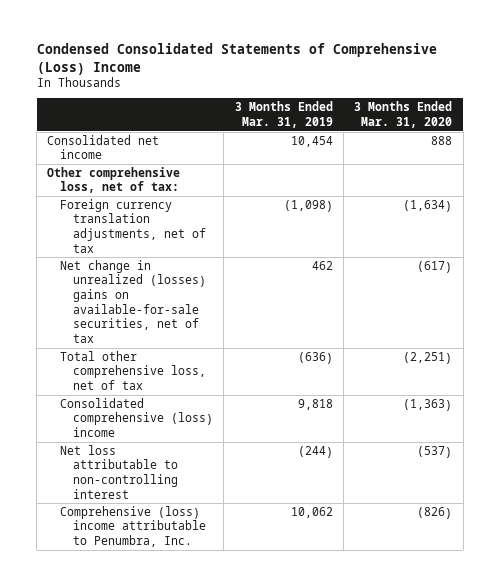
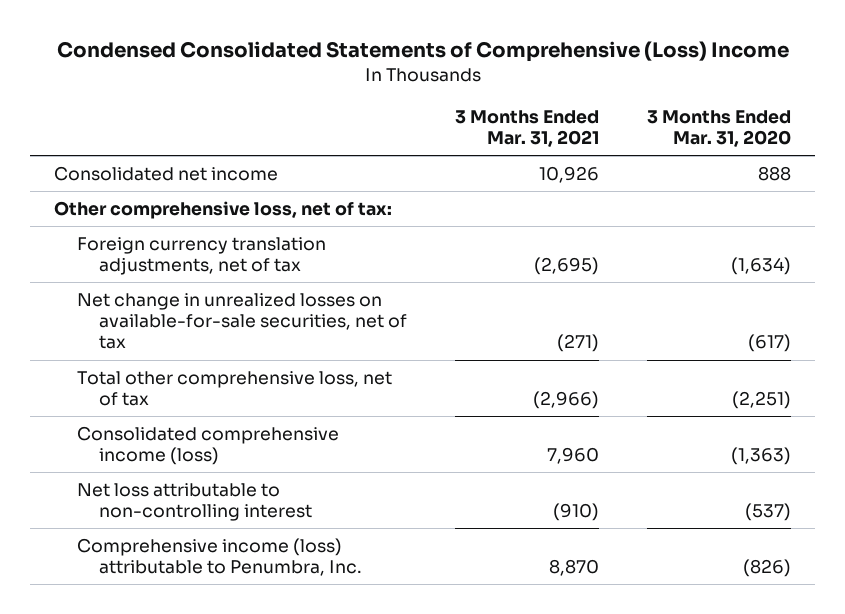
- | 3 Months Ended Mar. 31, 2019 | 3 Months Ended Mar. 31, 2020
+ | 3 Months Ended Mar. 31, 2021 | 3 Months Ended Mar. 31, 2020
- Net change in unrealized (losses) gains on available-for-sale securities, net of tax | 462 | (617)
+ Net change in unrealized losses on available-for-sale securities, net of tax | (271) | (617)
- Consolidated comprehensive (loss) income | 9,818 | (1,363)
+ Consolidated comprehensive income (loss) | 7,960 | (1,363)
- Comprehensive (loss) income attributable to Penumbra, Inc. | 10,062 | (826)
+ Comprehensive income (loss) attributable to Penumbra, Inc. | 8,870 | (826)

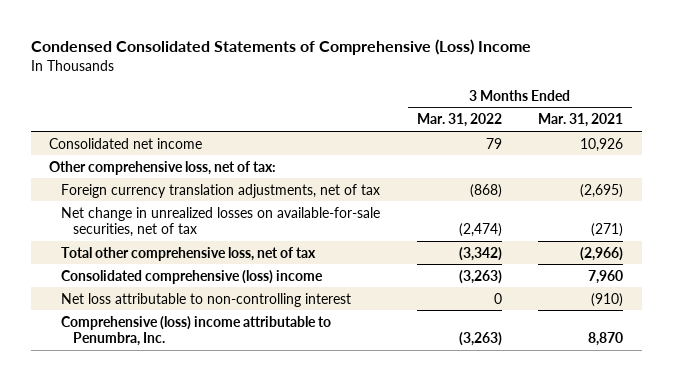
- | 3 Months Ended Mar. 31, 2021 | 3 Months Ended Mar. 31, 2020
+ | 3 Months Ended Mar. 31, 2022 | 3 Months Ended Mar. 31, 2021
- Consolidated comprehensive income (loss) | 7,960 | (1,363)
+ Consolidated comprehensive (loss) income | (3,263) | 7,960
- Comprehensive income (loss) attributable to Penumbra, Inc. | 8,870 | (826)
+ Comprehensive (loss) income attributable to Penumbra, Inc. | (3,263) | 8,870

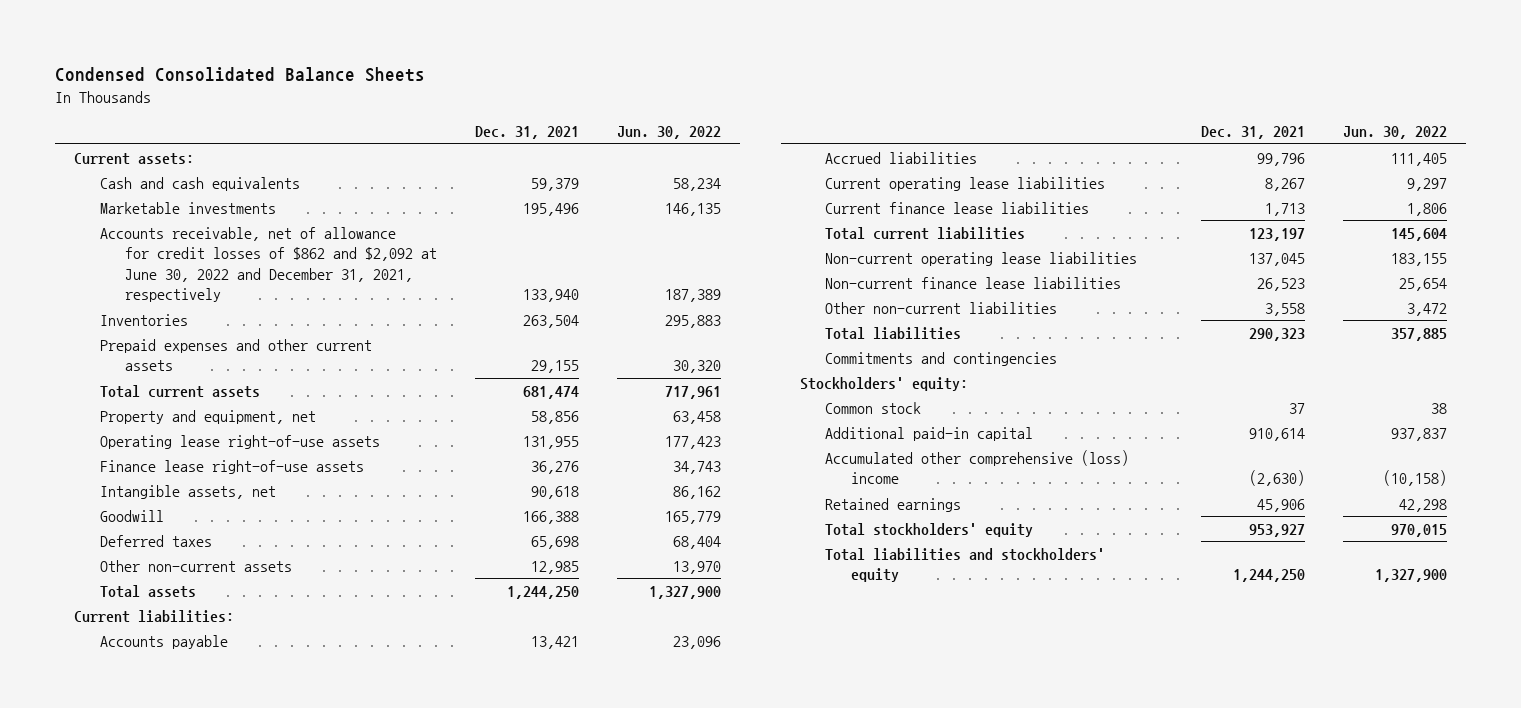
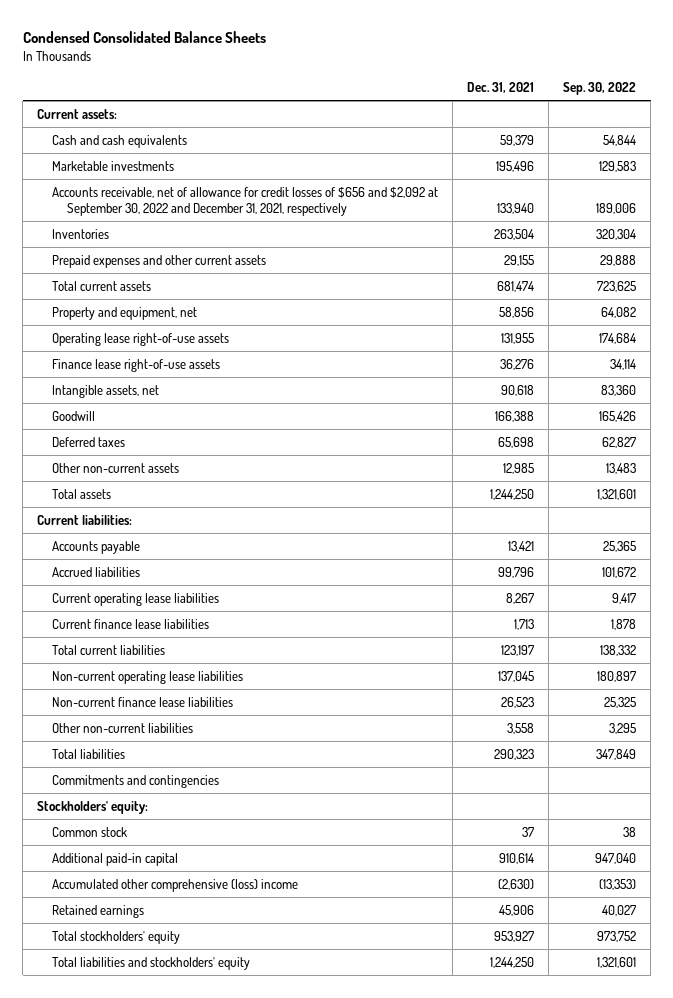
- | Dec. 31, 2021 | Jun. 30, 2022
+ | Dec. 31, 2021 | Sep. 30, 2022
- Accounts receivable, net of allowance for credit losses of $862 and $2,092 at June 30, 2022 and December 31, 2021, respectively | 133,940 | 187,389
+ Accounts receivable, net of allowance for credit losses of $656 and $2,092 at September 30, 2022 and December 31, 2021, respectively | 133,940 | 189,006

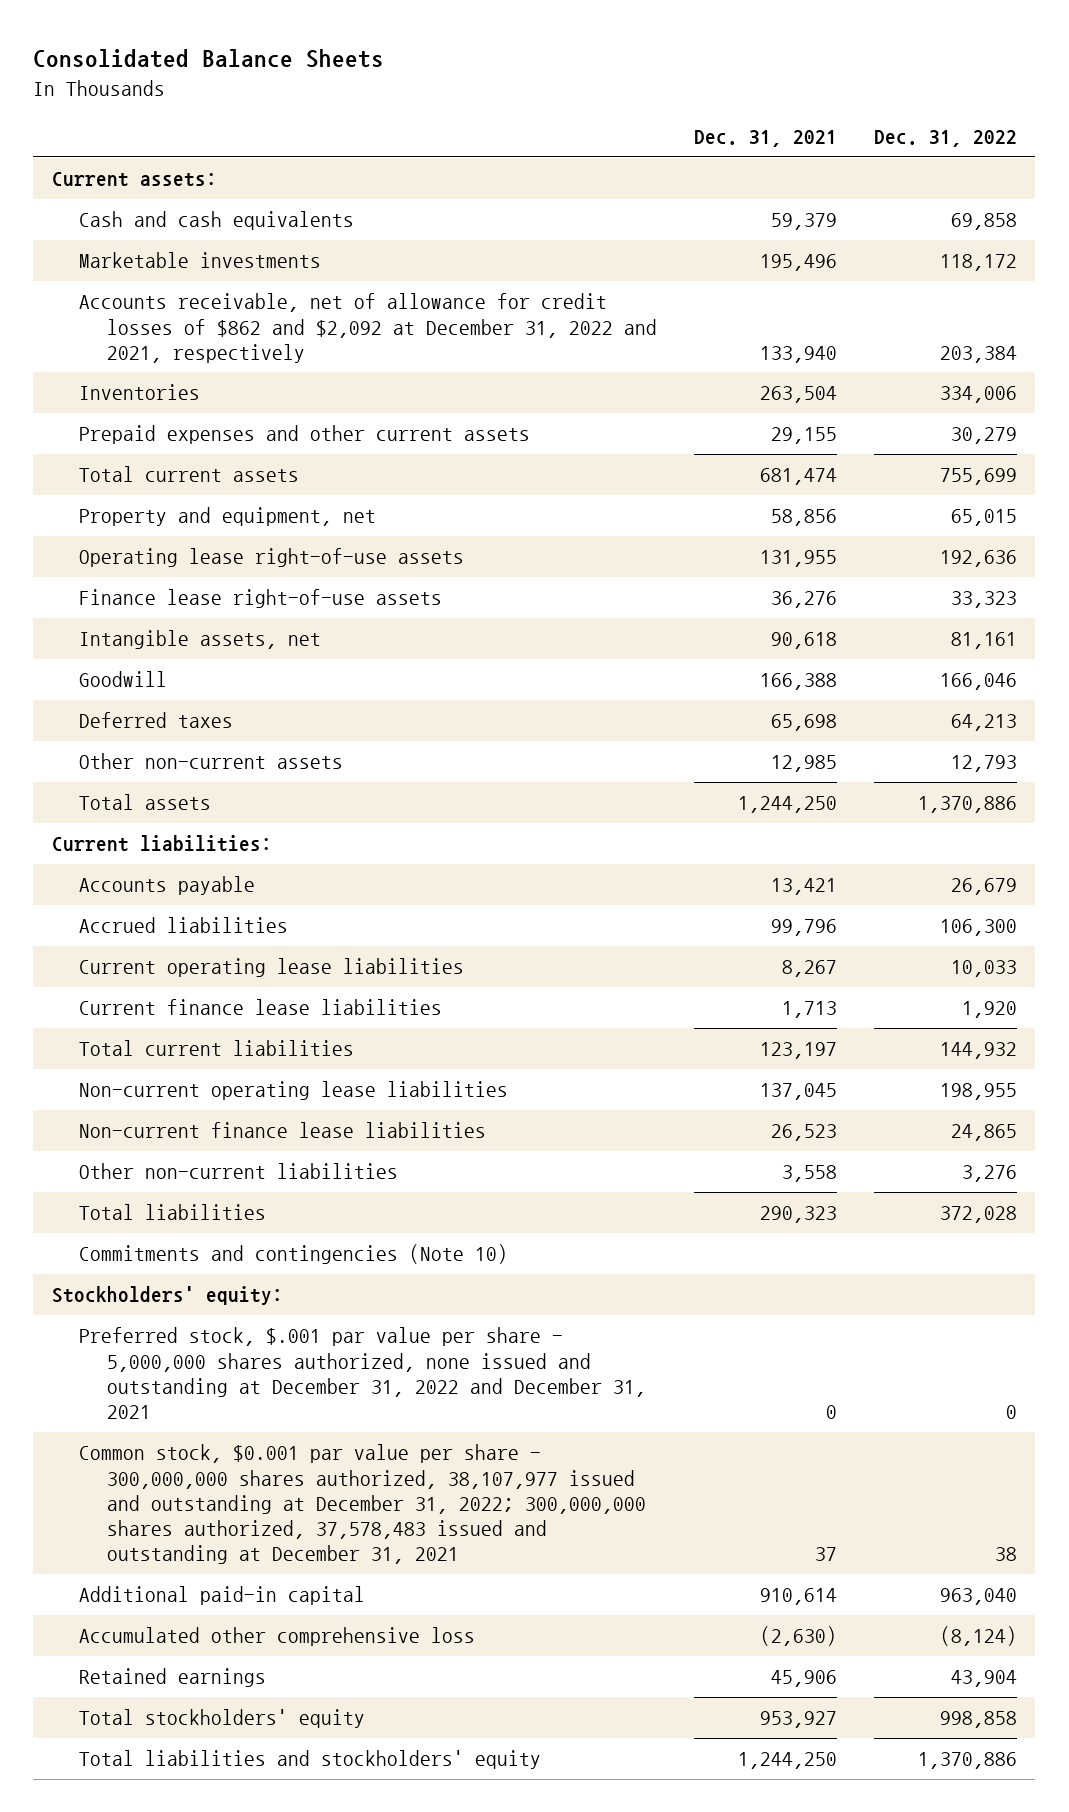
- Condensed Consolidated Balance Sheets
+ Consolidated Balance Sheets
- | Dec. 31, 2021 | Sep. 30, 2022
+ | Dec. 31, 2021 | Dec. 31, 2022
- Accounts receivable, net of allowance for credit losses of $656 and $2,092 at September 30, 2022 and December 31, 2021, respectively | 133,940 | 189,006
+ Accounts receivable, net of allowance for credit losses of $862 and $2,092 at December 31, 2022 and 2021, respectively | 133,940 | 203,384
- Commitments and contingencies
+ Commitments and contingencies (Note 10)
- Common stock | 37 | 38
+ Preferred stock, $.001 par value per share - 5,000,000 shares authorized, none issued and outstanding at December 31, 2022 and December 31, 2021 | 0 | 0
+ Common stock, $0.001 par value per share - 300,000,000 shares authorized, 38,107,977 issued and outstanding at December 31, 2022; 300,000,000 shares authorized, 37,578,483 issued and outstanding at December 31, 2021 | 37 | 38
- Accumulated other comprehensive (loss) income | (2,630) | (13,353)
+ Accumulated other comprehensive loss | (2,630) | (8,124)

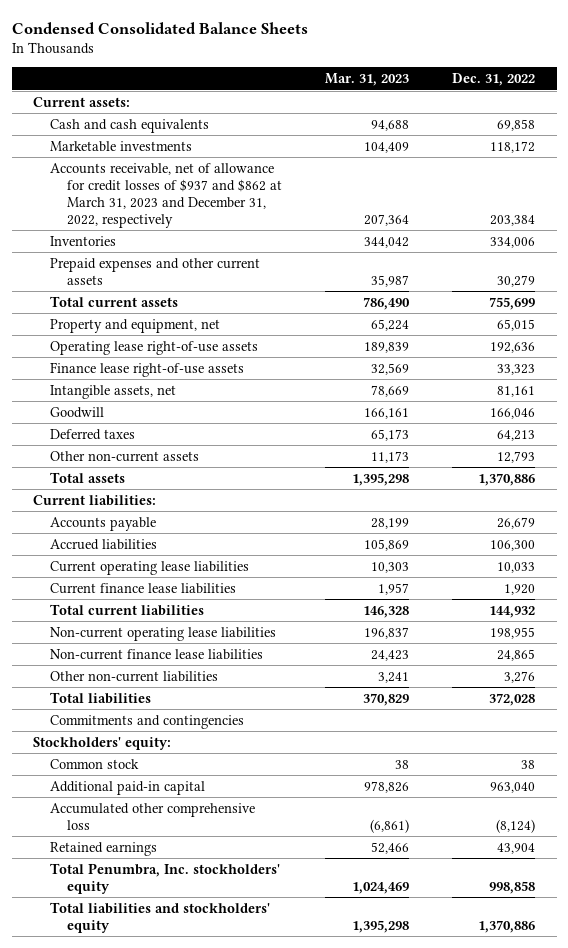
- Consolidated Balance Sheets
+ Condensed Consolidated Balance Sheets
- | Dec. 31, 2021 | Dec. 31, 2022
+ | Mar. 31, 2023 | Dec. 31, 2022
- Accounts receivable, net of allowance for credit losses of $862 and $2,092 at December 31, 2022 and 2021, respectively | 133,940 | 203,384
+ Accounts receivable, net of allowance for credit losses of $937 and $862 at March 31, 2023 and December 31, 2022, respectively | 207,364 | 203,384
- Commitments and contingencies (Note 10)
+ Commitments and contingencies
- Preferred stock, $.001 par value per share - 5,000,000 shares authorized, none issued and outstanding at December 31, 2022 and December 31, 2021 | 0 | 0
- Common stock, $0.001 par value per share - 300,000,000 shares authorized, 38,107,977 issued and outstanding at December 31, 2022; 300,000,000 shares authorized, 37,578,483 issued and outstanding at December 31, 2021 | 37 | 38
+ Common stock | 38 | 38
- Total stockholders' equity | 953,927 | 998,858
+ Total Penumbra, Inc. stockholders' equity | 1,024,469 | 998,858

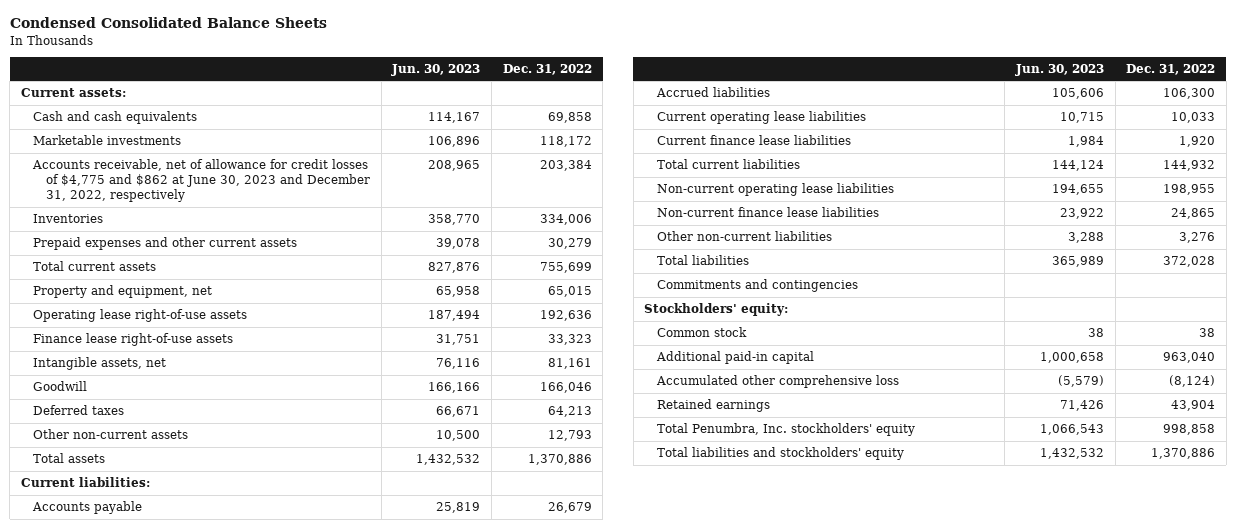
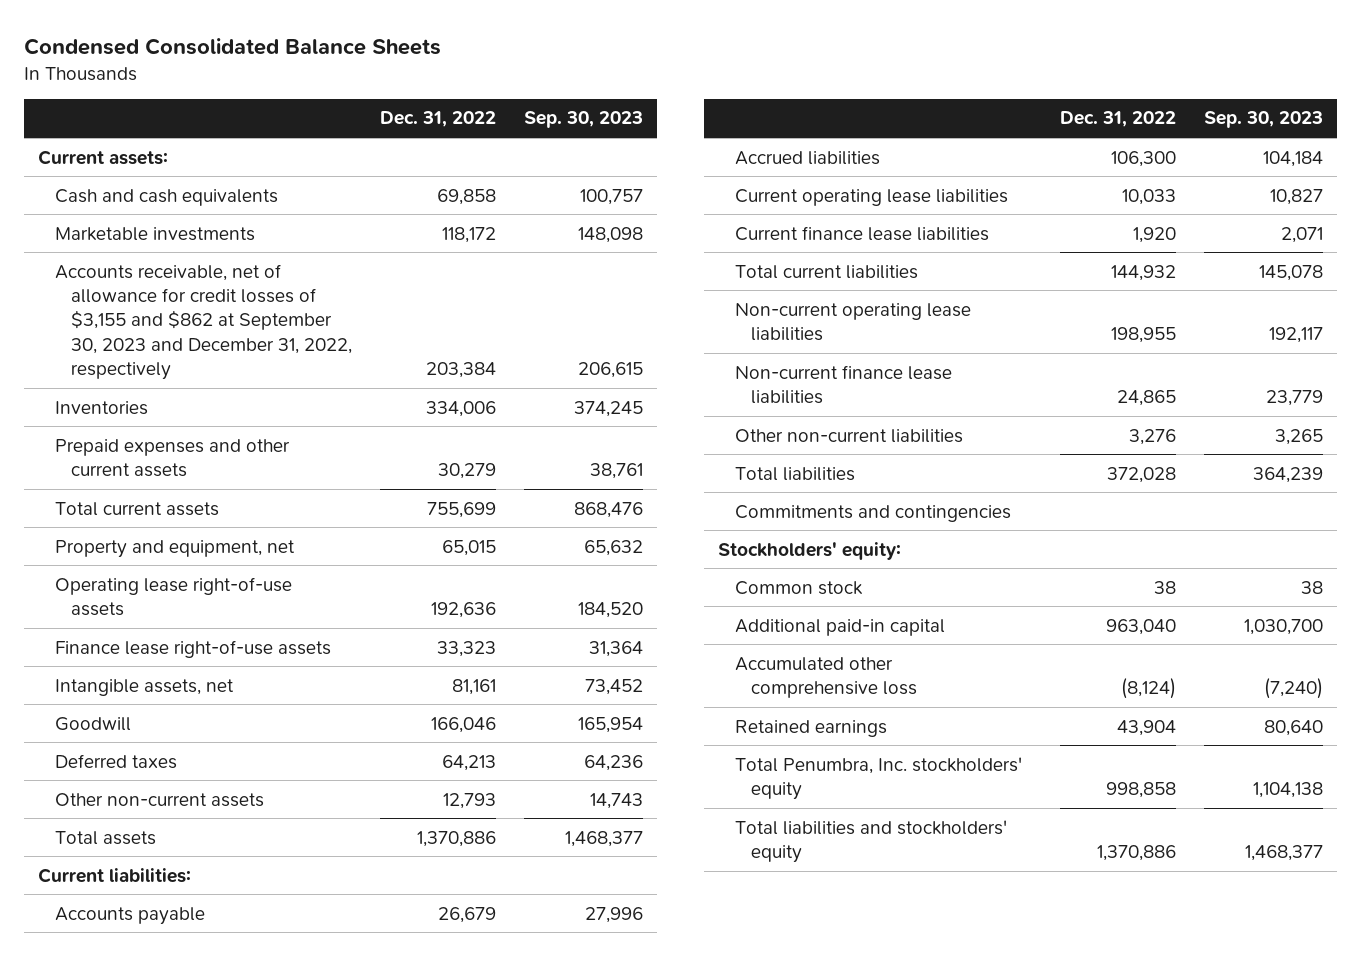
- | Jun. 30, 2023 | Dec. 31, 2022
+ | Dec. 31, 2022 | Sep. 30, 2023
- Accounts receivable, net of allowance for credit losses of $4,775 and $862 at June 30, 2023 and December 31, 2022, respectively | 208,965 | 203,384
+ Accounts receivable, net of allowance for credit losses of $3,155 and $862 at September 30, 2023 and December 31, 2022, respectively | 203,384 | 206,615

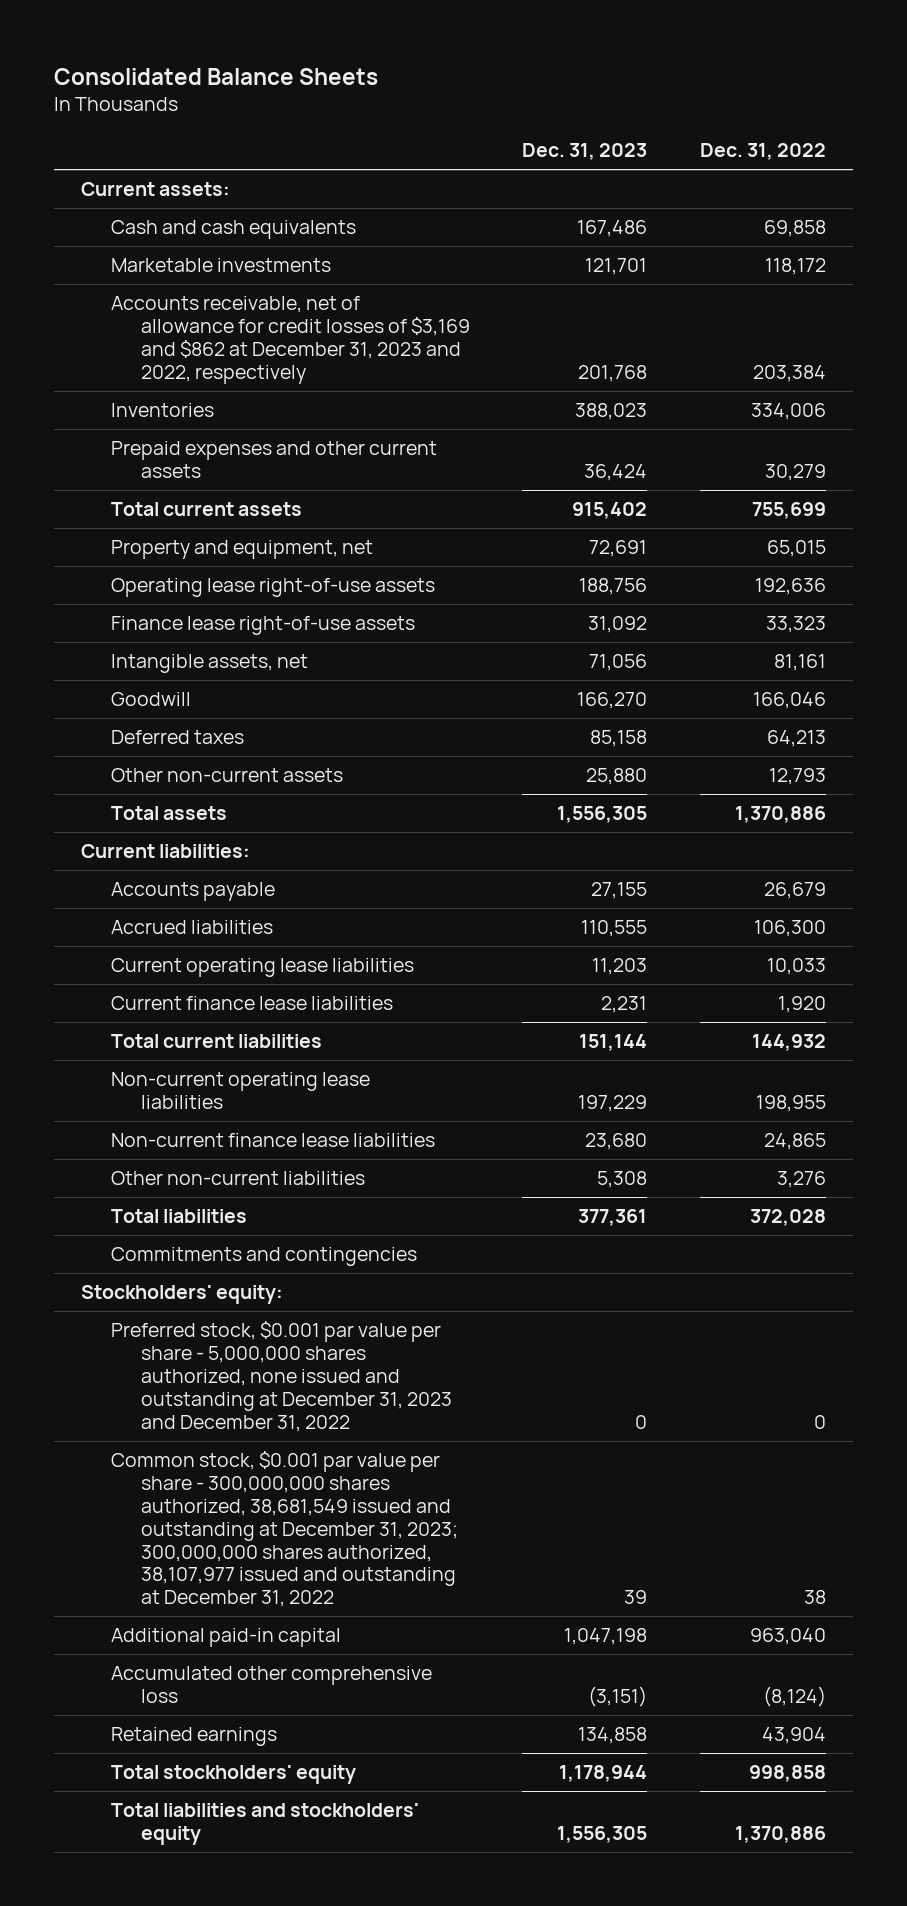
- Condensed Consolidated Balance Sheets
+ Consolidated Balance Sheets
- | Dec. 31, 2022 | Sep. 30, 2023
+ | Dec. 31, 2023 | Dec. 31, 2022
- Accounts receivable, net of allowance for credit losses of $3,155 and $862 at September 30, 2023 and December 31, 2022, respectively | 203,384 | 206,615
+ Accounts receivable, net of allowance for credit losses of $3,169 and $862 at December 31, 2023 and 2022, respectively | 201,768 | 203,384
- Common stock | 38 | 38
+ Preferred stock, $0.001 par value per share - 5,000,000 shares authorized, none issued and outstanding at December 31, 2023 and December 31, 2022 | 0 | 0
+ Common stock, $0.001 par value per share - 300,000,000 shares authorized, 38,681,549 issued and outstanding at December 31, 2023; 300,000,000 shares authorized, 38,107,977 issued and outstanding at December 31, 2022 | 39 | 38
- Total Penumbra, Inc. stockholders' equity | 998,858 | 1,104,138
+ Total stockholders' equity | 1,178,944 | 998,858

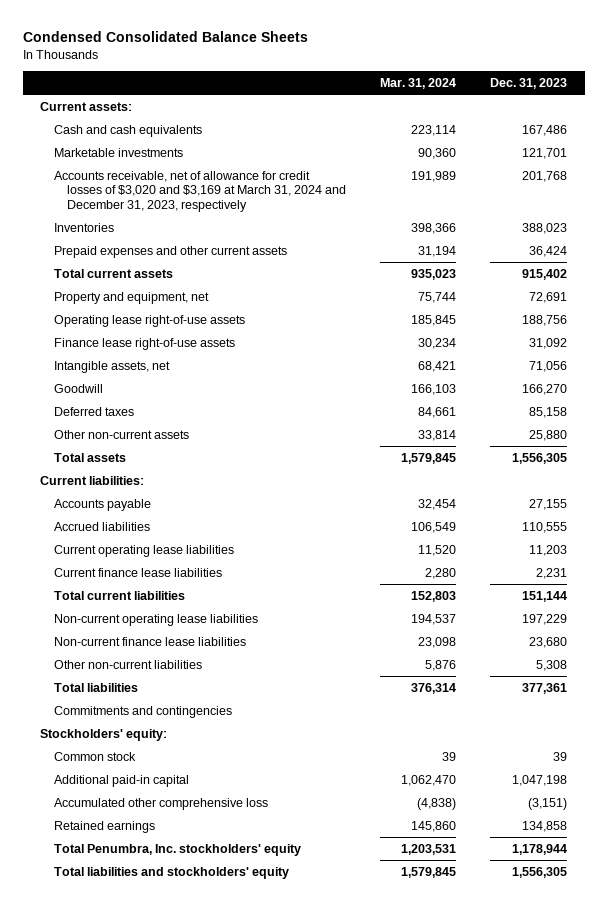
- Consolidated Balance Sheets
+ Condensed Consolidated Balance Sheets
- | Dec. 31, 2023 | Dec. 31, 2022
+ | Mar. 31, 2024 | Dec. 31, 2023
- Accounts receivable, net of allowance for credit losses of $3,169 and $862 at December 31, 2023 and 2022, respectively | 201,768 | 203,384
+ Accounts receivable, net of allowance for credit losses of $3,020 and $3,169 at March 31, 2024 and December 31, 2023, respectively | 191,989 | 201,768
- Preferred stock, $0.001 par value per share - 5,000,000 shares authorized, none issued and outstanding at December 31, 2023 and December 31, 2022 | 0 | 0
- Common stock, $0.001 par value per share - 300,000,000 shares authorized, 38,681,549 issued and outstanding at December 31, 2023; 300,000,000 shares authorized, 38,107,977 issued and outstanding at December 31, 2022 | 39 | 38
+ Common stock | 39 | 39
- Total stockholders' equity | 1,178,944 | 998,858
+ Total Penumbra, Inc. stockholders' equity | 1,203,531 | 1,178,944

